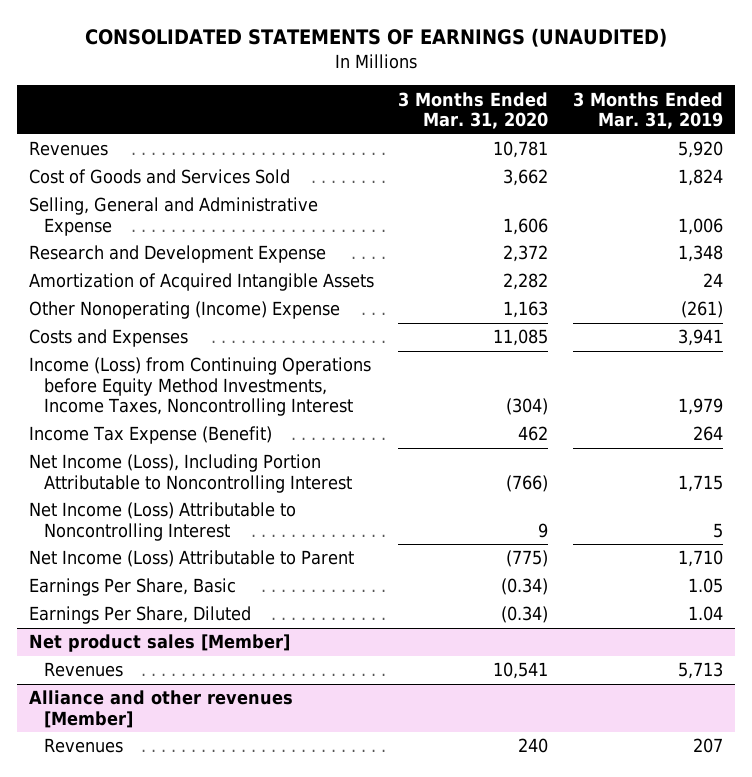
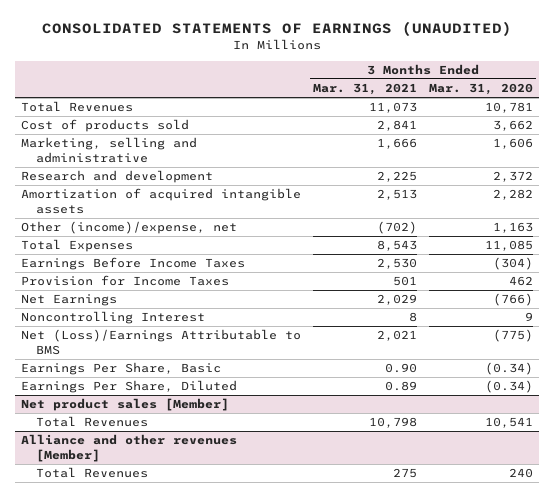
- | 3 Months Ended Mar. 31, 2020 | 3 Months Ended Mar. 31, 2019
+ | 3 Months Ended Mar. 31, 2021 | 3 Months Ended Mar. 31, 2020
- Revenues | 10,781 | 5,920
- Cost of Goods and Services Sold | 3,662 | 1,824
- Selling, General and Administrative Expense | 1,606 | 1,006
- Research and Development Expense | 2,372 | 1,348
- Amortization of Acquired Intangible Assets | 2,282 | 24
- Other Nonoperating (Income) Expense | 1,163 | (261)
- Costs and Expenses | 11,085 | 3,941
- Income (Loss) from Continuing Operations before Equity Method Investments, Income Taxes, Noncontrolling Interest | (304) | 1,979
- Income Tax Expense (Benefit) | 462 | 264
- Net Income (Loss), Including Portion Attributable to Noncontrolling Interest | (766) | 1,715
- Net Income (Loss) Attributable to Noncontrolling Interest | 9 | 5
- Net Income (Loss) Attributable to Parent | (775) | 1,710
+ Total Revenues | 11,073 | 10,781
+ Cost of products sold | 2,841 | 3,662
+ Marketing, selling and administrative | 1,666 | 1,606
+ Research and development | 2,225 | 2,372
+ Amortization of acquired intangible assets | 2,513 | 2,282
+ Other (income)/expense, net | (702) | 1,163
+ Total Expenses | 8,543 | 11,085
+ Earnings Before Income Taxes | 2,530 | (304)
+ Provision for Income Taxes | 501 | 462
+ Net Earnings | 2,029 | (766)
+ Noncontrolling Interest | 8 | 9
+ Net (Loss)/Earnings Attributable to BMS | 2,021 | (775)
@ Net product sales [Member]
- Revenues | 10,541 | 5,713
+ Total Revenues | 10,798 | 10,541
@ Alliance and other revenues [Member]
- Revenues | 240 | 207
+ Total Revenues | 275 | 240

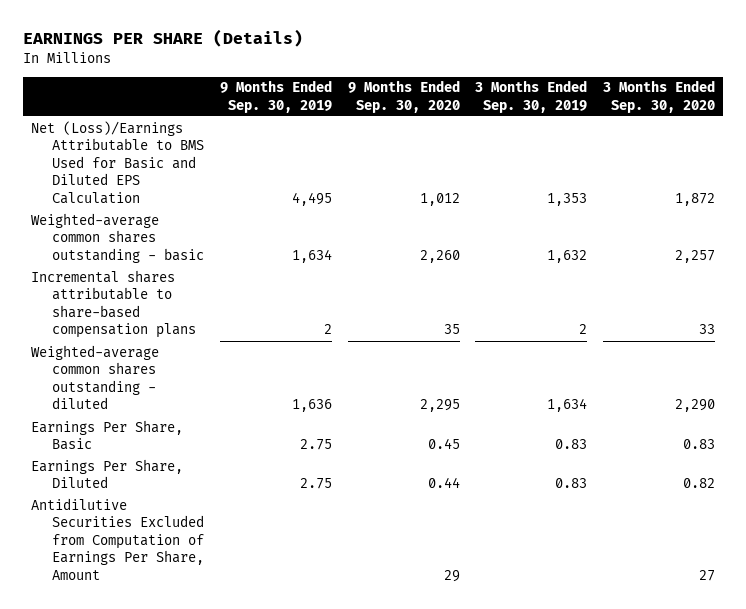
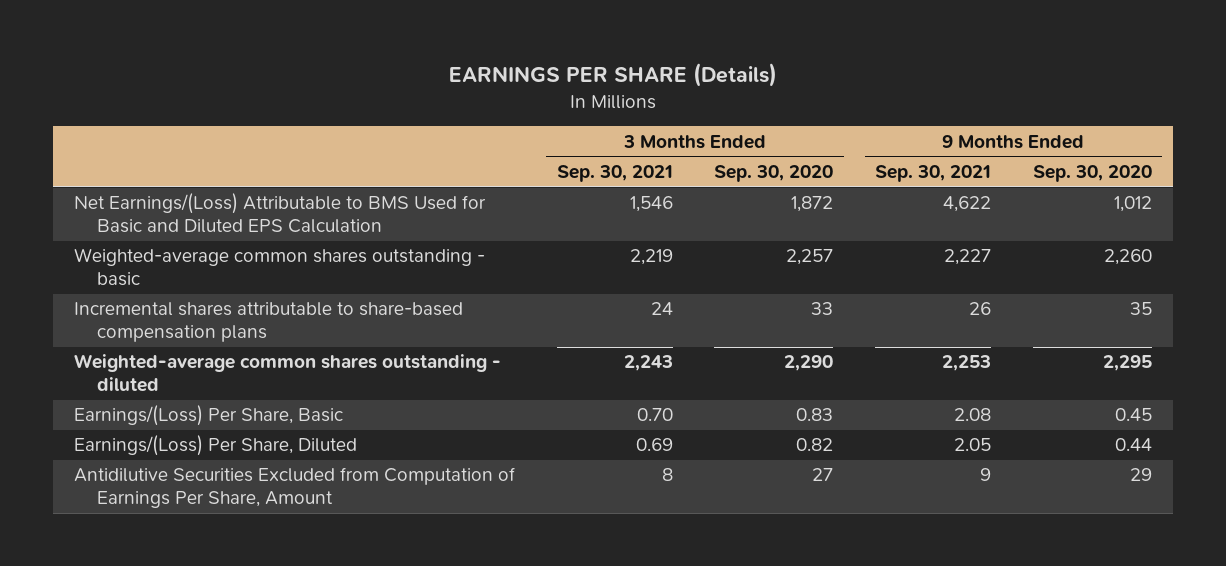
- | 9 Months Ended Sep. 30, 2019 | 9 Months Ended Sep. 30, 2020 | 3 Months Ended Sep. 30, 2019 | 3 Months Ended Sep. 30, 2020
+ | 3 Months Ended Sep. 30, 2021 | 3 Months Ended Sep. 30, 2020 | 9 Months Ended Sep. 30, 2021 | 9 Months Ended Sep. 30, 2020
- Net (Loss)/Earnings Attributable to BMS Used for Basic and Diluted EPS Calculation | 4,495 | 1,012 | 1,353 | 1,872
+ Net Earnings/(Loss) Attributable to BMS Used for Basic and Diluted EPS Calculation | 1,546 | 1,872 | 4,622 | 1,012
- Earnings Per Share, Basic | 2.75 | 0.45 | 0.83 | 0.83
- Earnings Per Share, Diluted | 2.75 | 0.44 | 0.83 | 0.82
+ Earnings/(Loss) Per Share, Basic | 0.70 | 0.83 | 2.08 | 0.45
+ Earnings/(Loss) Per Share, Diluted | 0.69 | 0.82 | 2.05 | 0.44

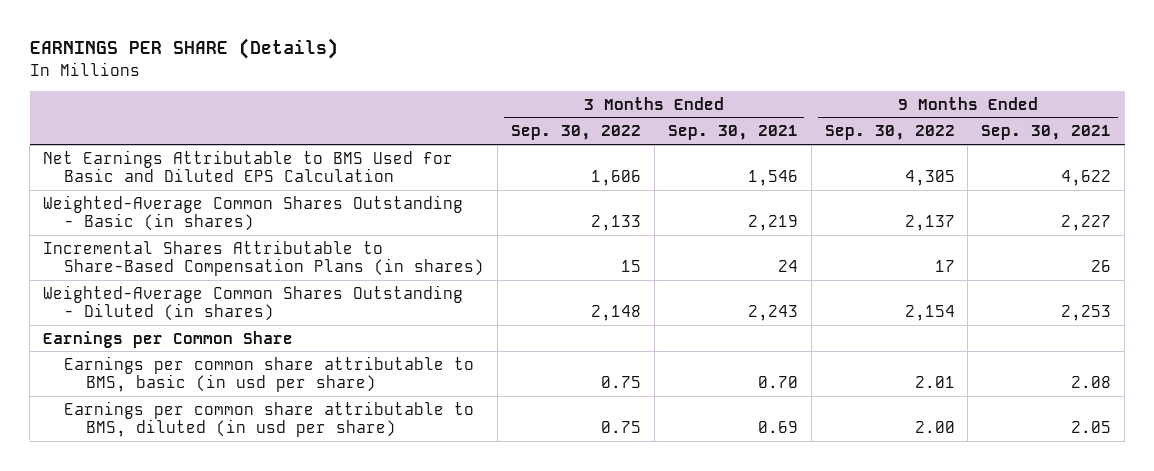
- | 3 Months Ended Sep. 30, 2021 | 3 Months Ended Sep. 30, 2020 | 9 Months Ended Sep. 30, 2021 | 9 Months Ended Sep. 30, 2020
+ | 3 Months Ended Sep. 30, 2022 | 3 Months Ended Sep. 30, 2021 | 9 Months Ended Sep. 30, 2022 | 9 Months Ended Sep. 30, 2021
- Net Earnings/(Loss) Attributable to BMS Used for Basic and Diluted EPS Calculation | 1,546 | 1,872 | 4,622 | 1,012
- Weighted-average common shares outstanding - basic | 2,219 | 2,257 | 2,227 | 2,260
- Incremental shares attributable to share-based compensation plans | 24 | 33 | 26 | 35
- Weighted-average common shares outstanding - diluted | 2,243 | 2,290 | 2,253 | 2,295
- Earnings/(Loss) Per Share, Basic | 0.70 | 0.83 | 2.08 | 0.45
- Earnings/(Loss) Per Share, Diluted | 0.69 | 0.82 | 2.05 | 0.44
- Antidilutive Securities Excluded from Computation of Earnings Per Share, Amount | 8 | 27 | 9 | 29
+ Net Earnings Attributable to BMS Used for Basic and Diluted EPS Calculation | 1,606 | 1,546 | 4,305 | 4,622
+ Weighted-Average Common Shares Outstanding - Basic (in shares) | 2,133 | 2,219 | 2,137 | 2,227
+ Incremental Shares Attributable to Share-Based Compensation Plans (in shares) | 15 | 24 | 17 | 26
+ Weighted-Average Common Shares Outstanding - Diluted (in shares) | 2,148 | 2,243 | 2,154 | 2,253
+ Earnings per Common Share
+ Earnings per common share attributable to BMS, basic (in usd per share) | 0.75 | 0.70 | 2.01 | 2.08
+ Earnings per common share attributable to BMS, diluted (in usd per share) | 0.75 | 0.69 | 2.00 | 2.05

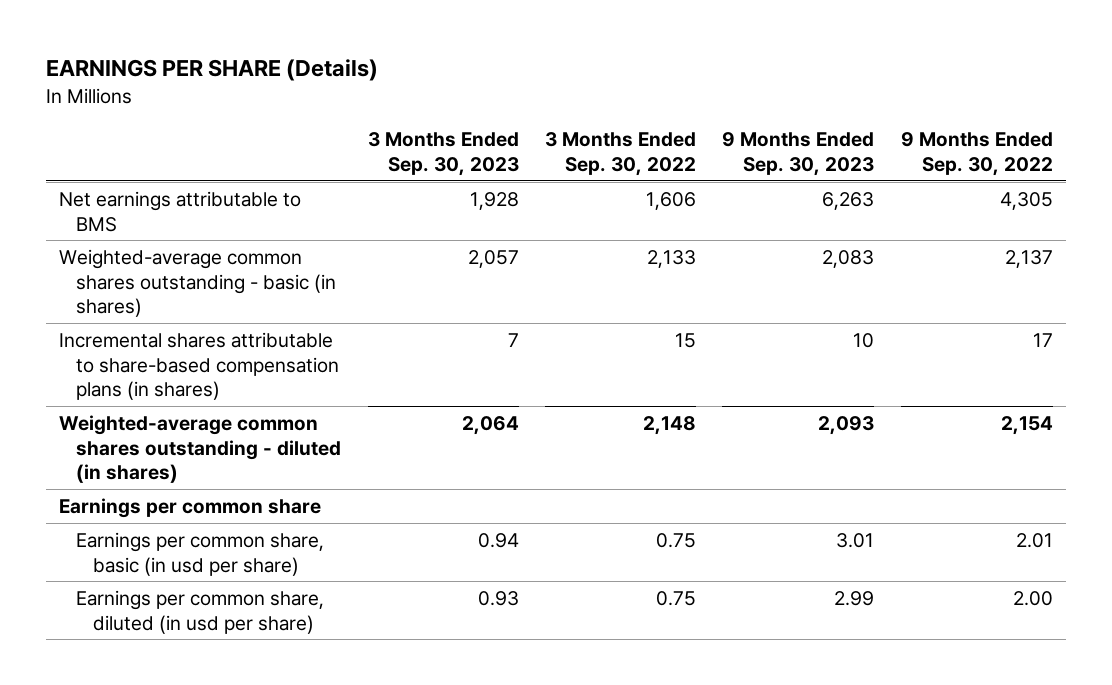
- | 3 Months Ended Sep. 30, 2022 | 3 Months Ended Sep. 30, 2021 | 9 Months Ended Sep. 30, 2022 | 9 Months Ended Sep. 30, 2021
+ | 3 Months Ended Sep. 30, 2023 | 3 Months Ended Sep. 30, 2022 | 9 Months Ended Sep. 30, 2023 | 9 Months Ended Sep. 30, 2022
- Net Earnings Attributable to BMS Used for Basic and Diluted EPS Calculation | 1,606 | 1,546 | 4,305 | 4,622
- Weighted-Average Common Shares Outstanding - Basic (in shares) | 2,133 | 2,219 | 2,137 | 2,227
- Incremental Shares Attributable to Share-Based Compensation Plans (in shares) | 15 | 24 | 17 | 26
- Weighted-Average Common Shares Outstanding - Diluted (in shares) | 2,148 | 2,243 | 2,154 | 2,253
- Earnings per Common Share
- Earnings per common share attributable to BMS, basic (in usd per share) | 0.75 | 0.70 | 2.01 | 2.08
- Earnings per common share attributable to BMS, diluted (in usd per share) | 0.75 | 0.69 | 2.00 | 2.05
+ Net earnings attributable to BMS | 1,928 | 1,606 | 6,263 | 4,305
+ Weighted-average common shares outstanding - basic (in shares) | 2,057 | 2,133 | 2,083 | 2,137
+ Incremental shares attributable to share-based compensation plans (in shares) | 7 | 15 | 10 | 17
+ Weighted-average common shares outstanding - diluted (in shares) | 2,064 | 2,148 | 2,093 | 2,154
+ Earnings per common share
+ Earnings per common share, basic (in usd per share) | 0.94 | 0.75 | 3.01 | 2.01
+ Earnings per common share, diluted (in usd per share) | 0.93 | 0.75 | 2.99 | 2.00

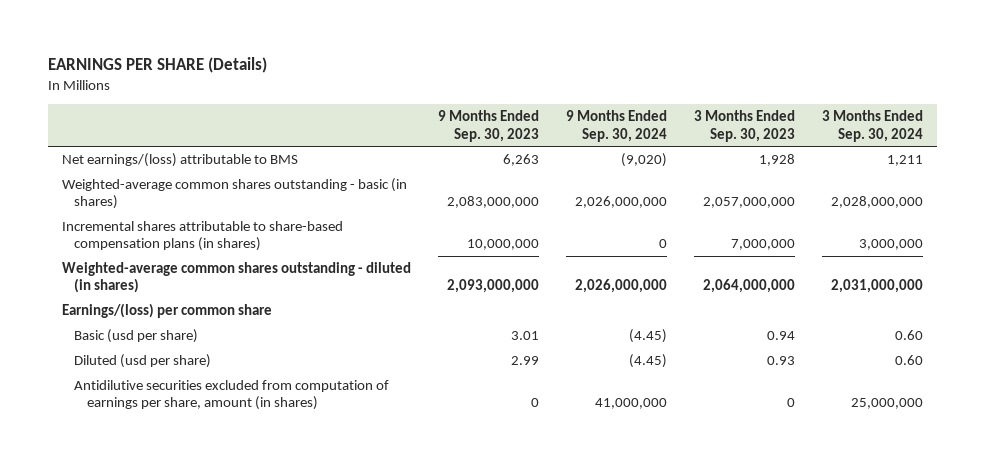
- | 3 Months Ended Sep. 30, 2023 | 3 Months Ended Sep. 30, 2022 | 9 Months Ended Sep. 30, 2023 | 9 Months Ended Sep. 30, 2022
+ | 9 Months Ended Sep. 30, 2023 | 9 Months Ended Sep. 30, 2024 | 3 Months Ended Sep. 30, 2023 | 3 Months Ended Sep. 30, 2024
- Net earnings attributable to BMS | 1,928 | 1,606 | 6,263 | 4,305
- Weighted-average common shares outstanding - basic (in shares) | 2,057 | 2,133 | 2,083 | 2,137
- Incremental shares attributable to share-based compensation plans (in shares) | 7 | 15 | 10 | 17
- Weighted-average common shares outstanding - diluted (in shares) | 2,064 | 2,148 | 2,093 | 2,154
- Earnings per common share
- Earnings per common share, basic (in usd per share) | 0.94 | 0.75 | 3.01 | 2.01
- Earnings per common share, diluted (in usd per share) | 0.93 | 0.75 | 2.99 | 2.00
+ Net earnings/(loss) attributable to BMS | 6,263 | (9,020) | 1,928 | 1,211
+ Weighted-average common shares outstanding - basic (in shares) | 2,083,000,000 | 2,026,000,000 | 2,057,000,000 | 2,028,000,000
+ Incremental shares attributable to share-based compensation plans (in shares) | 10,000,000 | 0 | 7,000,000 | 3,000,000
+ Weighted-average common shares outstanding - diluted (in shares) | 2,093,000,000 | 2,026,000,000 | 2,064,000,000 | 2,031,000,000
+ Earnings/(loss) per common share
+ Basic (usd per share) | 3.01 | (4.45) | 0.94 | 0.60
+ Diluted (usd per share) | 2.99 | (4.45) | 0.93 | 0.60
+ Antidilutive securities excluded from computation of earnings per share, amount (in shares) | 0 | 41,000,000 | 0 | 25,000,000

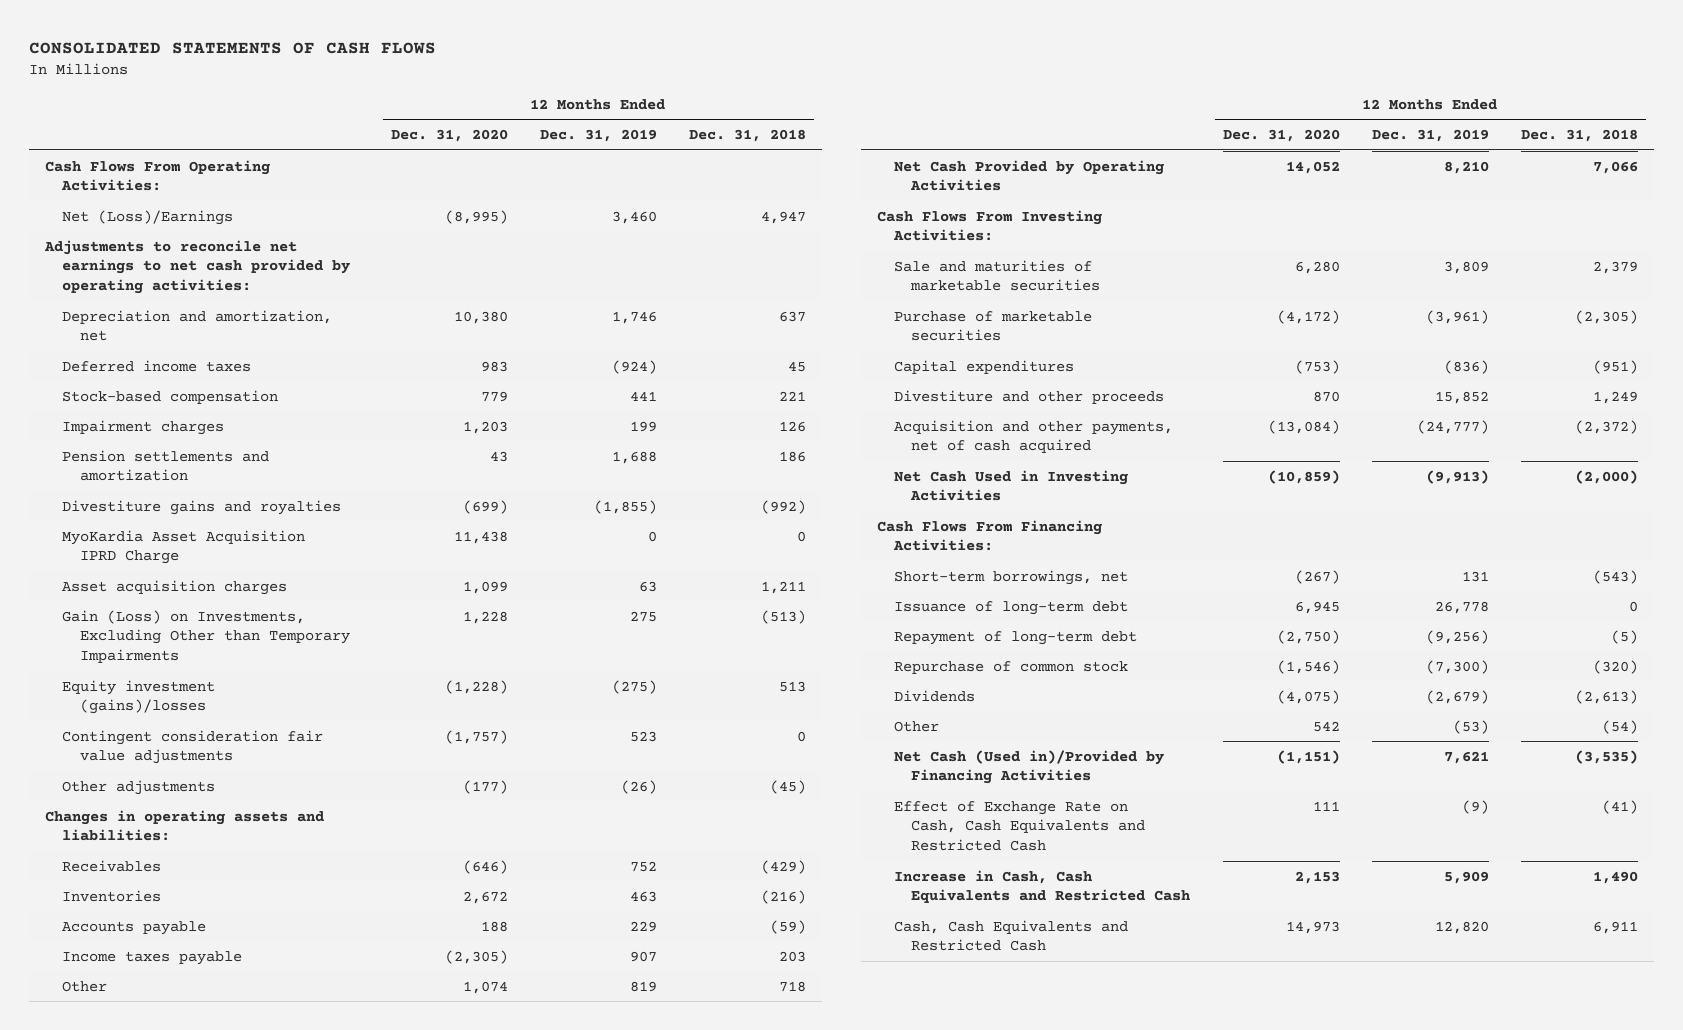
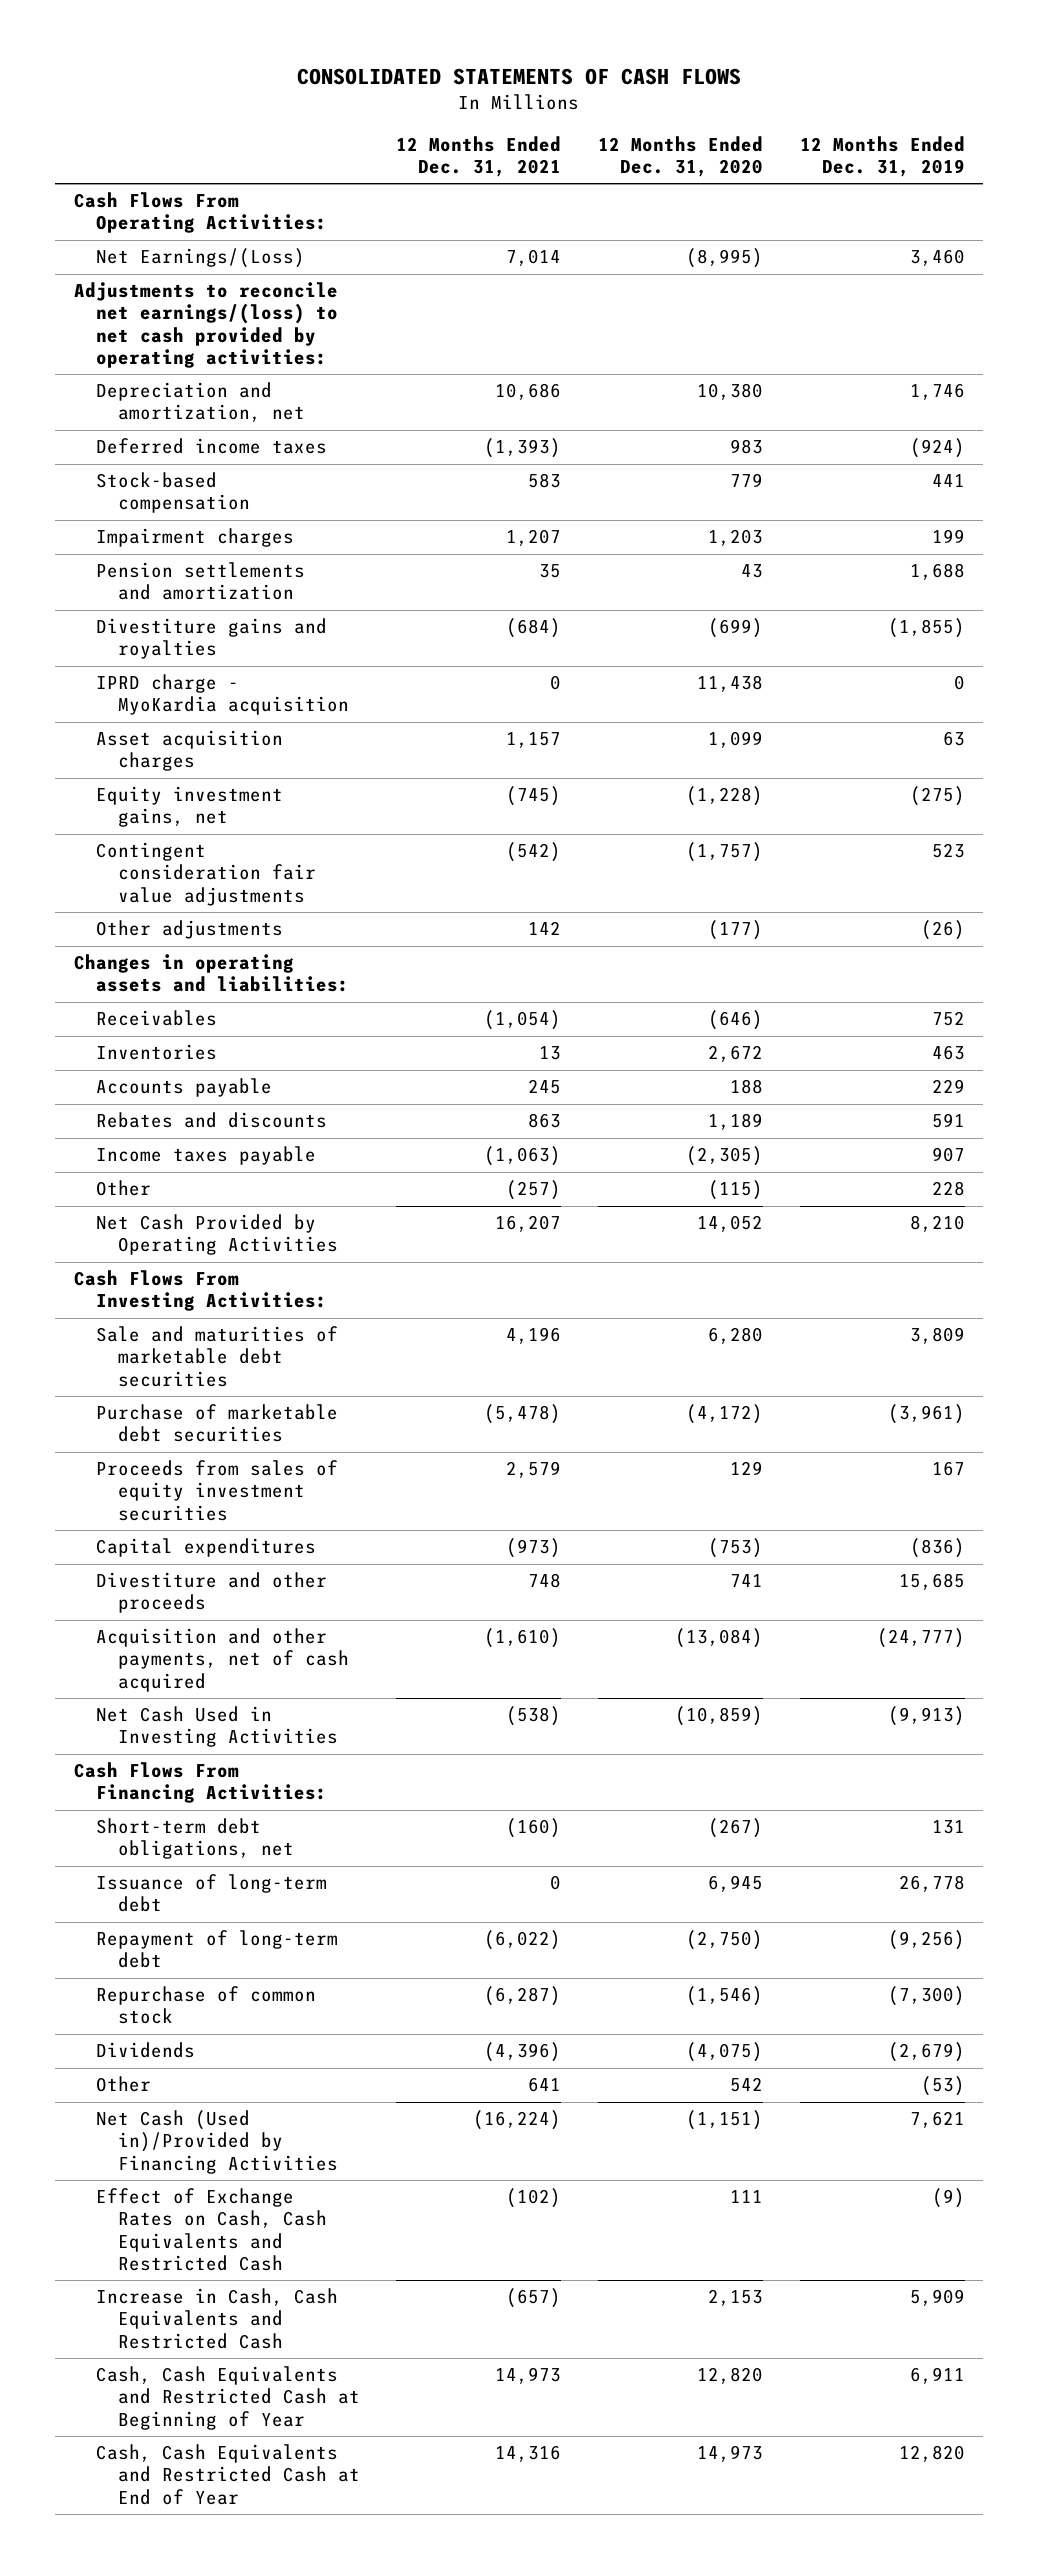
- | 12 Months Ended Dec. 31, 2020 | 12 Months Ended Dec. 31, 2019 | 12 Months Ended Dec. 31, 2018
+ | 12 Months Ended Dec. 31, 2021 | 12 Months Ended Dec. 31, 2020 | 12 Months Ended Dec. 31, 2019
- Net (Loss)/Earnings | (8,995) | 3,460 | 4,947
- Adjustments to reconcile net earnings to net cash provided by operating activities:
+ Net Earnings/(Loss) | 7,014 | (8,995) | 3,460
+ Adjustments to reconcile net earnings/(loss) to net cash provided by operating activities:
- MyoKardia Asset Acquisition IPRD Charge | 11,438 | 0 | 0
+ IPRD charge - MyoKardia acquisition | 0 | 11,438 | 0
- Gain (Loss) on Investments, Excluding Other than Temporary Impairments | 1,228 | 275 | (513)
- Equity investment (gains)/losses | (1,228) | (275) | 513
+ Equity investment gains, net | (745) | (1,228) | (275)
+ Rebates and discounts | 863 | 1,189 | 591
- Other | 1,074 | 819 | 718
+ Other | (257) | (115) | 228
- Sale and maturities of marketable securities | 6,280 | 3,809 | 2,379
- Purchase of marketable securities | (4,172) | (3,961) | (2,305)
+ Sale and maturities of marketable debt securities | 4,196 | 6,280 | 3,809
+ Purchase of marketable debt securities | (5,478) | (4,172) | (3,961)
+ Proceeds from sales of equity investment securities | 2,579 | 129 | 167
- Divestiture and other proceeds | 870 | 15,852 | 1,249
+ Divestiture and other proceeds | 748 | 741 | 15,685
- Short-term borrowings, net | (267) | 131 | (543)
+ Short-term debt obligations, net | (160) | (267) | 131
- Effect of Exchange Rate on Cash, Cash Equivalents and Restricted Cash | 111 | (9) | (41)
+ Effect of Exchange Rates on Cash, Cash Equivalents and Restricted Cash | (102) | 111 | (9)
- Cash, Cash Equivalents and Restricted Cash | 14,973 | 12,820 | 6,911
+ Cash, Cash Equivalents and Restricted Cash at Beginning of Year | 14,973 | 12,820 | 6,911
+ Cash, Cash Equivalents and Restricted Cash at End of Year | 14,316 | 14,973 | 12,820

